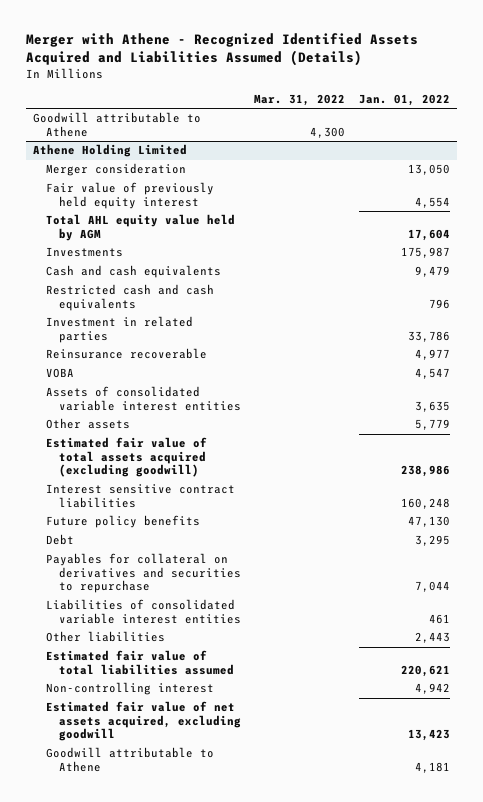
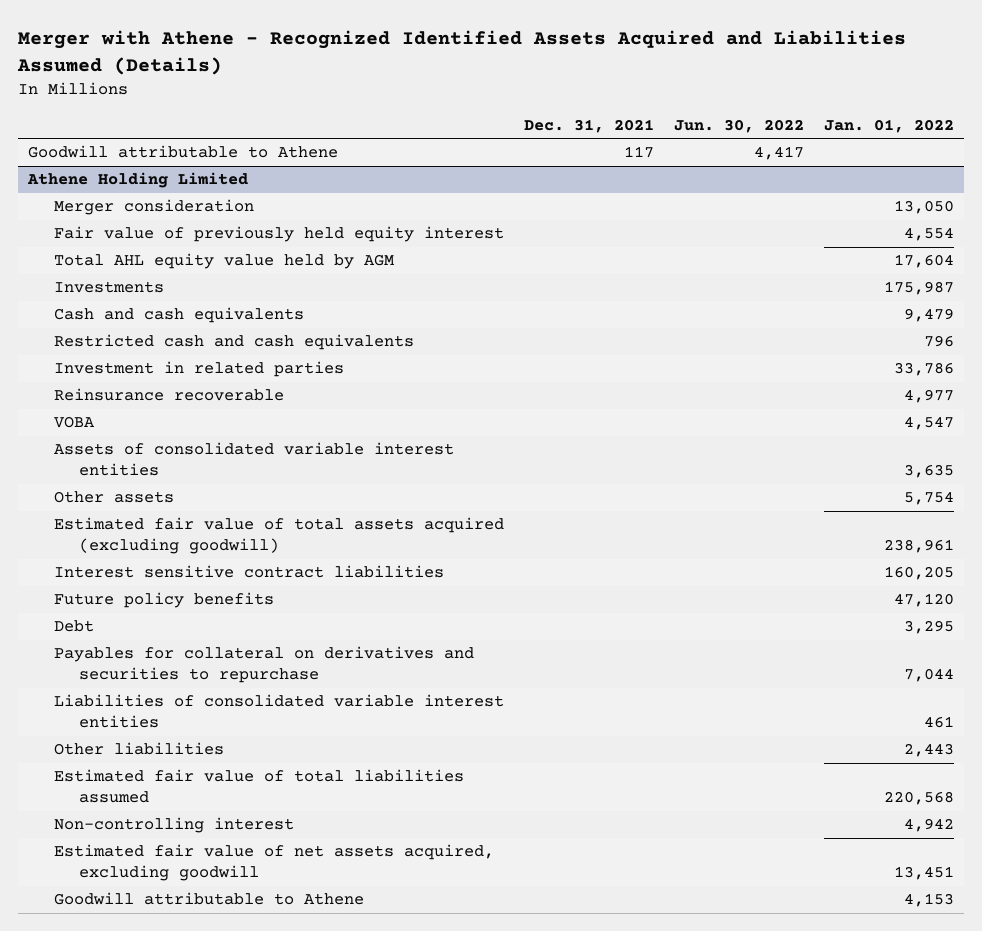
- | Mar. 31, 2022 | Jan. 01, 2022
+ | Dec. 31, 2021 | Jun. 30, 2022 | Jan. 01, 2022
@ Athene Holding Limited
- Other assets | | 5,779
- Estimated fair value of total assets acquired (excluding goodwill) | | 238,986
- Interest sensitive contract liabilities | | 160,248
- Future policy benefits | | 47,130
+ Other assets | | | 5,754
+ Estimated fair value of total assets acquired (excluding goodwill) | | | 238,961
+ Interest sensitive contract liabilities | | | 160,205
+ Future policy benefits | | | 47,120
- Estimated fair value of total liabilities assumed | | 220,621
+ Estimated fair value of total liabilities assumed | | | 220,568
- Estimated fair value of net assets acquired, excluding goodwill | | 13,423
- Goodwill attributable to Athene | | 4,181
+ Estimated fair value of net assets acquired, excluding goodwill | | | 13,451
+ Goodwill attributable to Athene | | | 4,153

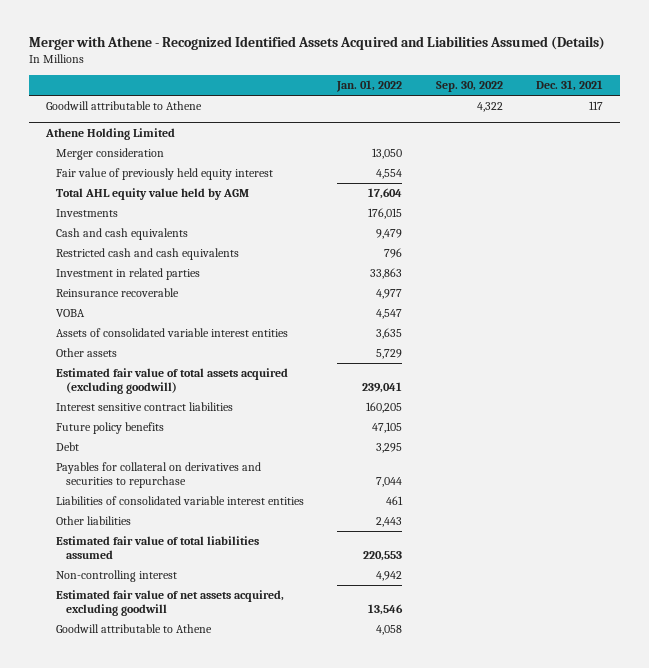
- | Dec. 31, 2021 | Jun. 30, 2022 | Jan. 01, 2022
+ | Jan. 01, 2022 | Sep. 30, 2022 | Dec. 31, 2021
@ Athene Holding Limited
- Investments | | | 175,987
+ Investments | 176,015 | |
- Investment in related parties | | | 33,786
+ Investment in related parties | 33,863 | |
- Other assets | | | 5,754
- Estimated fair value of total assets acquired (excluding goodwill) | | | 238,961
+ Other assets | 5,729 | |
+ Estimated fair value of total assets acquired (excluding goodwill) | 239,041 | |
- Future policy benefits | | | 47,120
+ Future policy benefits | 47,105 | |
- Estimated fair value of total liabilities assumed | | | 220,568
+ Estimated fair value of total liabilities assumed | 220,553 | |
- Estimated fair value of net assets acquired, excluding goodwill | | | 13,451
- Goodwill attributable to Athene | | | 4,153
+ Estimated fair value of net assets acquired, excluding goodwill | 13,546 | |
+ Goodwill attributable to Athene | 4,058 | |

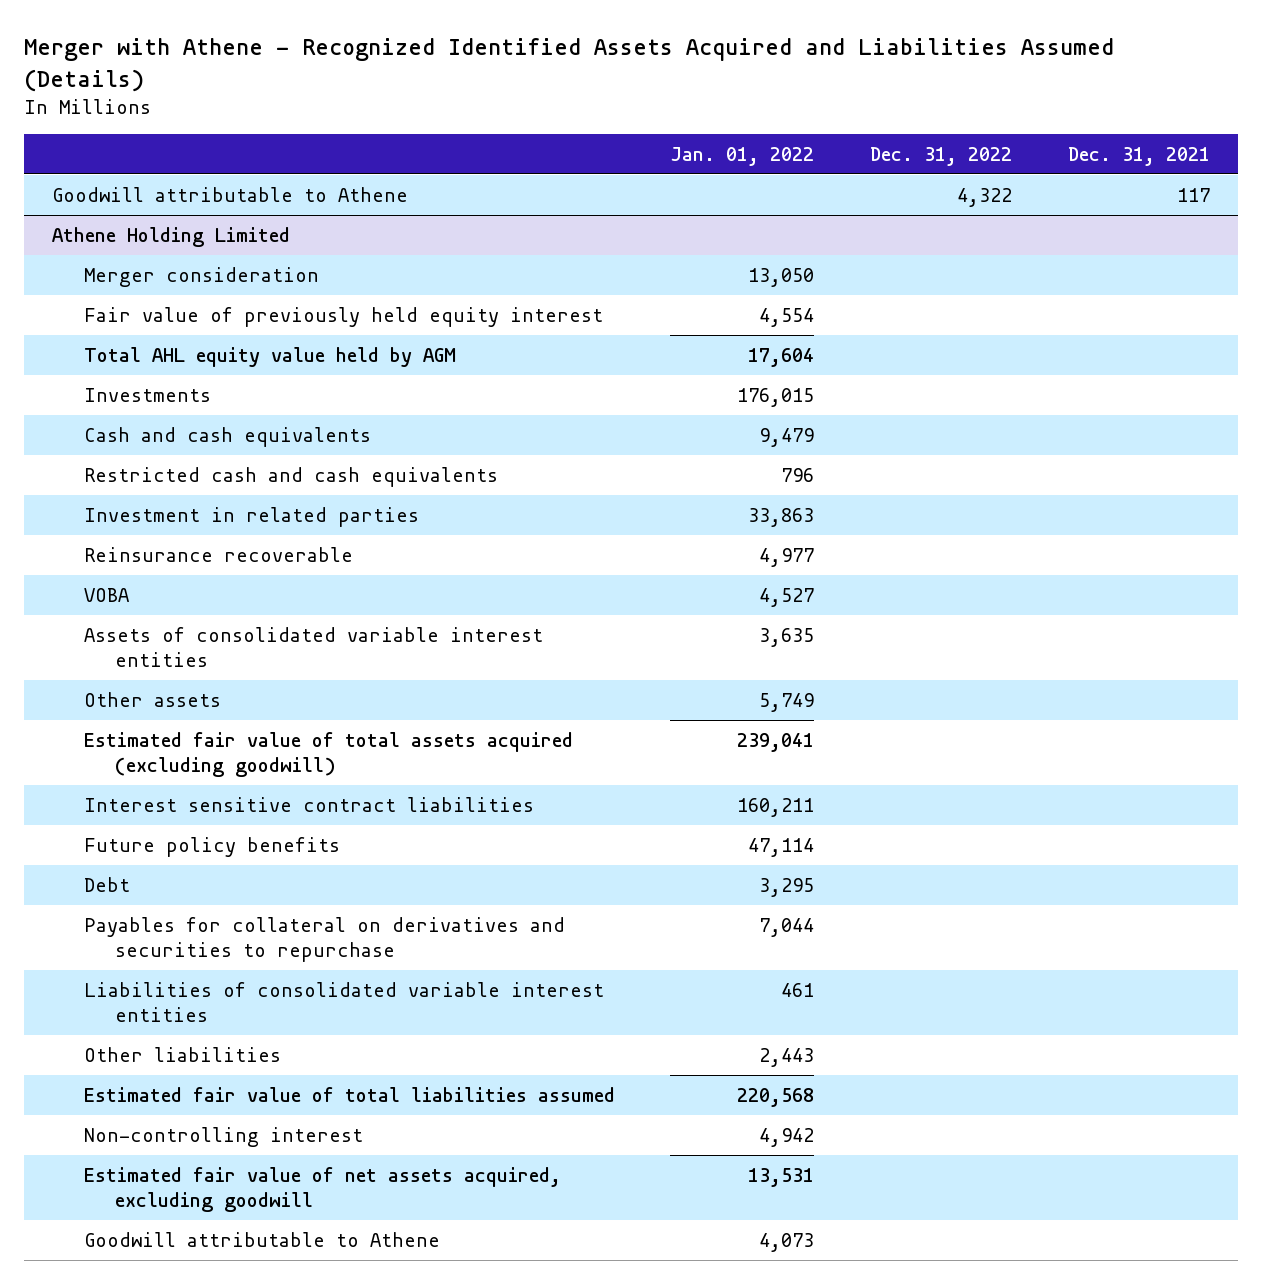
- | Jan. 01, 2022 | Sep. 30, 2022 | Dec. 31, 2021
+ | Jan. 01, 2022 | Dec. 31, 2022 | Dec. 31, 2021
@ Athene Holding Limited
- VOBA | 4,547 | |
+ VOBA | 4,527 | |
- Other assets | 5,729 | |
+ Other assets | 5,749 | |
- Interest sensitive contract liabilities | 160,205 | |
- Future policy benefits | 47,105 | |
+ Interest sensitive contract liabilities | 160,211 | |
+ Future policy benefits | 47,114 | |
- Estimated fair value of total liabilities assumed | 220,553 | |
+ Estimated fair value of total liabilities assumed | 220,568 | |
- Estimated fair value of net assets acquired, excluding goodwill | 13,546 | |
- Goodwill attributable to Athene | 4,058 | |
+ Estimated fair value of net assets acquired, excluding goodwill | 13,531 | |
+ Goodwill attributable to Athene | 4,073 | |

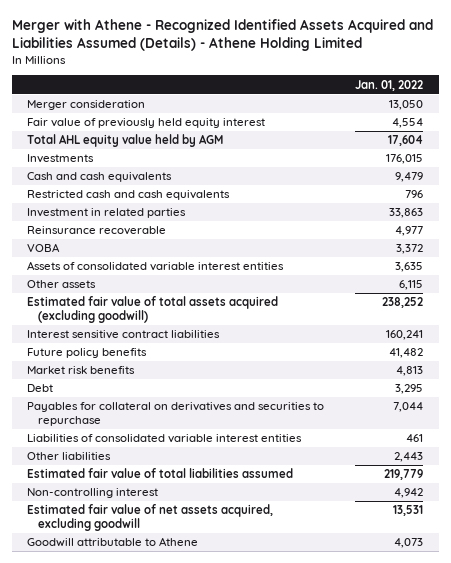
- Merger with Athene - Recognized Identified Assets Acquired and Liabilities Assumed (Details)
+ Merger with Athene - Recognized Identified Assets Acquired and Liabilities Assumed (Details) - Athene Holding Limited
- | Jan. 01, 2022 | Dec. 31, 2022 | Dec. 31, 2021
+ | Jan. 01, 2022
- Goodwill attributable to Athene | | 4,322 | 117
- Athene Holding Limited
- VOBA | 4,527 | |
+ VOBA | 3,372
- Other assets | 5,749 | |
- Estimated fair value of total assets acquired (excluding goodwill) | 239,041 | |
- Interest sensitive contract liabilities | 160,211 | |
- Future policy benefits | 47,114 | |
+ Other assets | 6,115
+ Estimated fair value of total assets acquired (excluding goodwill) | 238,252
+ Interest sensitive contract liabilities | 160,241
+ Future policy benefits | 41,482
+ Market risk benefits | 4,813
- Estimated fair value of total liabilities assumed | 220,568 | |
+ Estimated fair value of total liabilities assumed | 219,779

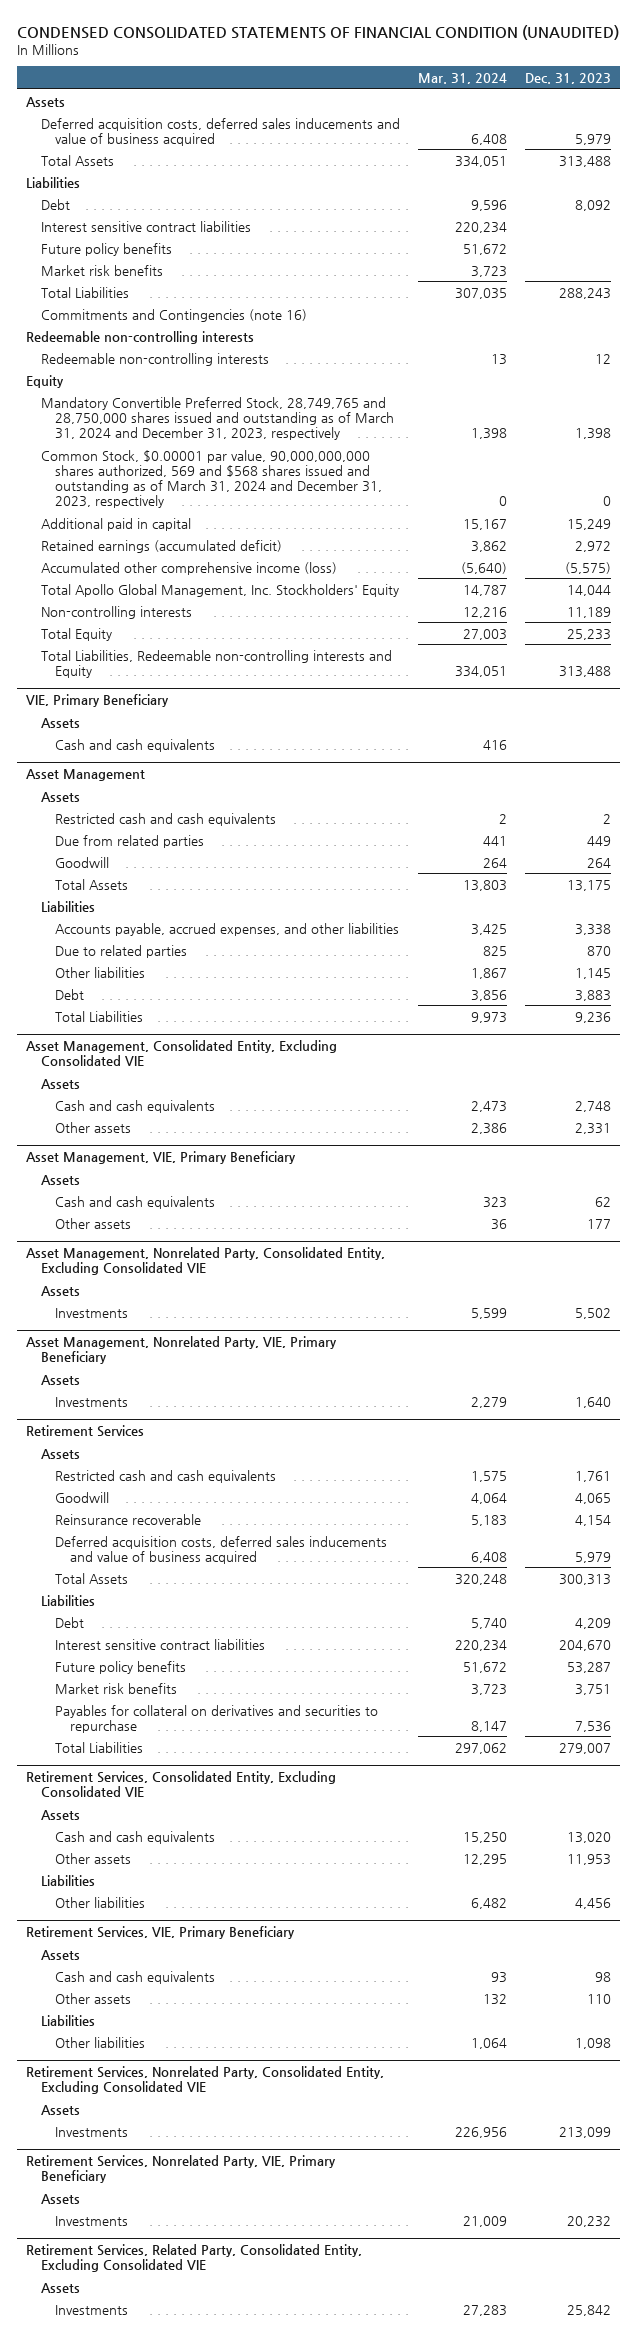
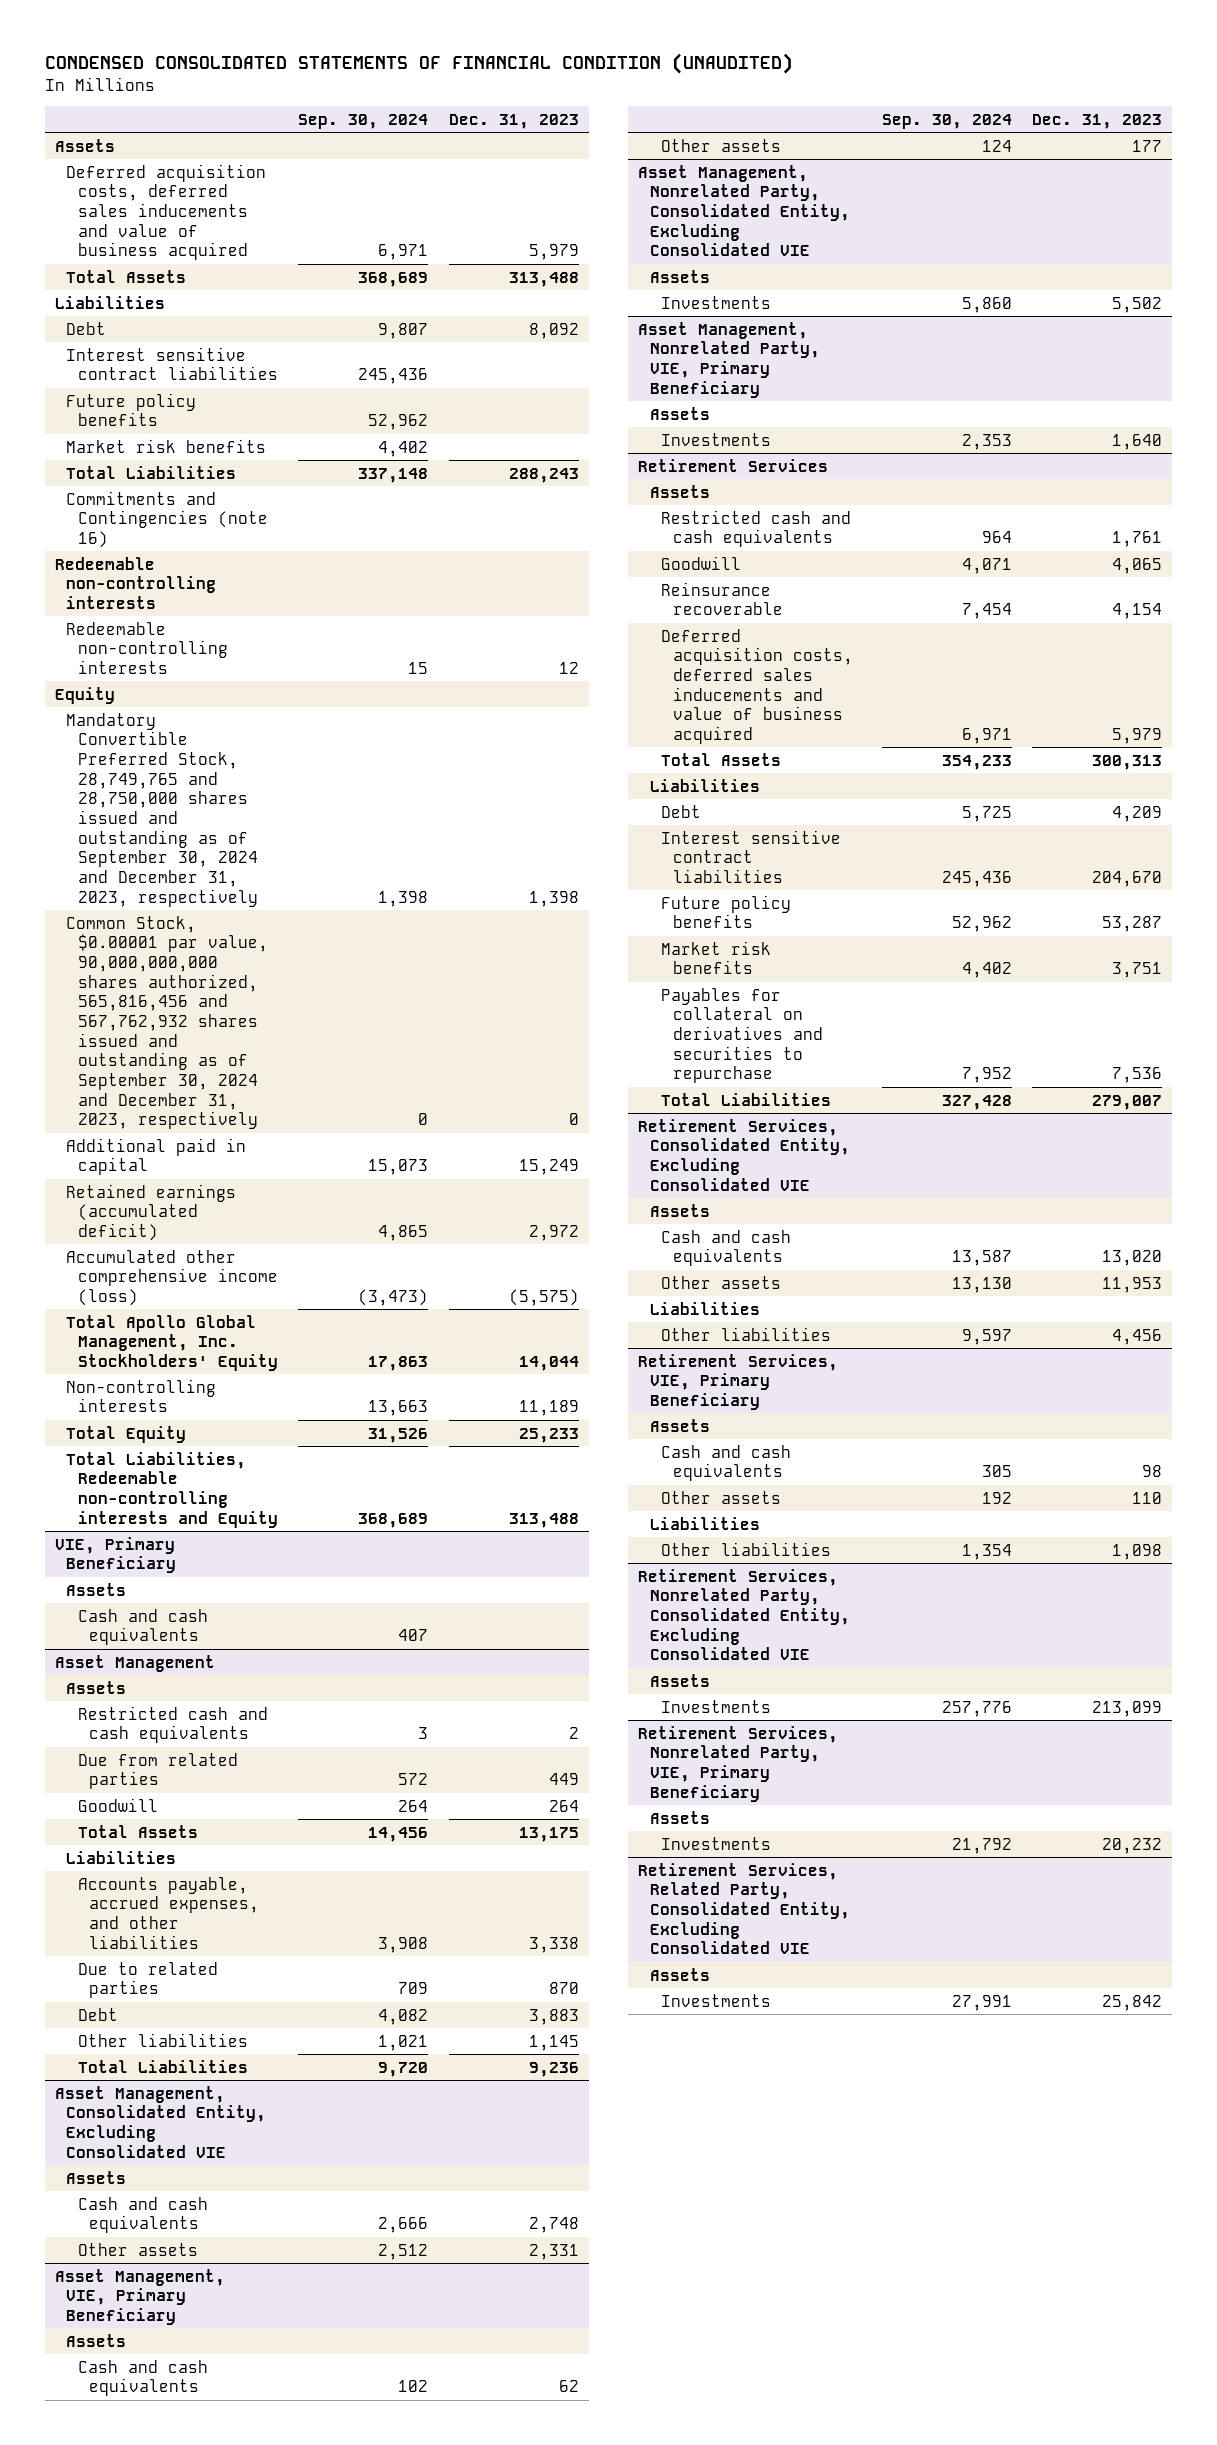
- | Mar. 31, 2024 | Dec. 31, 2023
+ | Sep. 30, 2024 | Dec. 31, 2023
- Mandatory Convertible Preferred Stock, 28,749,765 and 28,750,000 shares issued and outstanding as of March 31, 2024 and December 31, 2023, respectively | 1,398 | 1,398
- Common Stock, $0.00001 par value, 90,000,000,000 shares authorized, 569 and $568 shares issued and outstanding as of March 31, 2024 and December 31, 2023, respectively | 0 | 0
+ Mandatory Convertible Preferred Stock, 28,749,765 and 28,750,000 shares issued and outstanding as of September 30, 2024 and December 31, 2023, respectively | 1,398 | 1,398
+ Common Stock, $0.00001 par value, 90,000,000,000 shares authorized, 565,816,456 and 567,762,932 shares issued and outstanding as of September 30, 2024 and December 31, 2023, respectively | 0 | 0
@ Asset Management
moved down: Other liabilities | 1,021 | 1,145

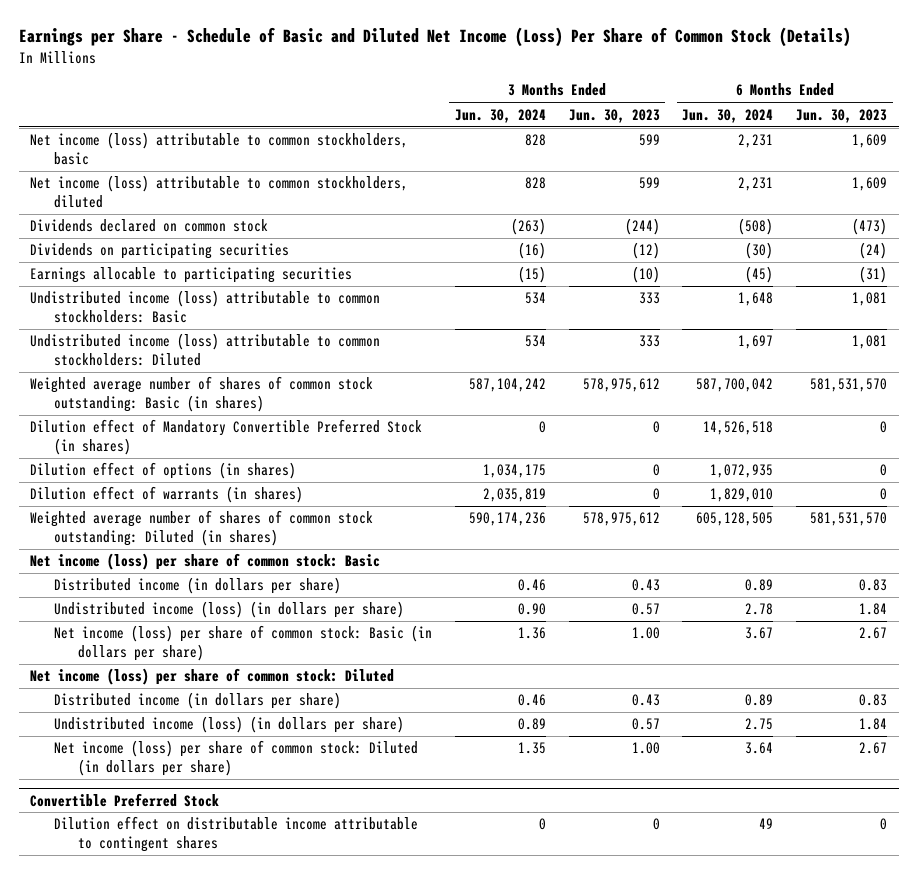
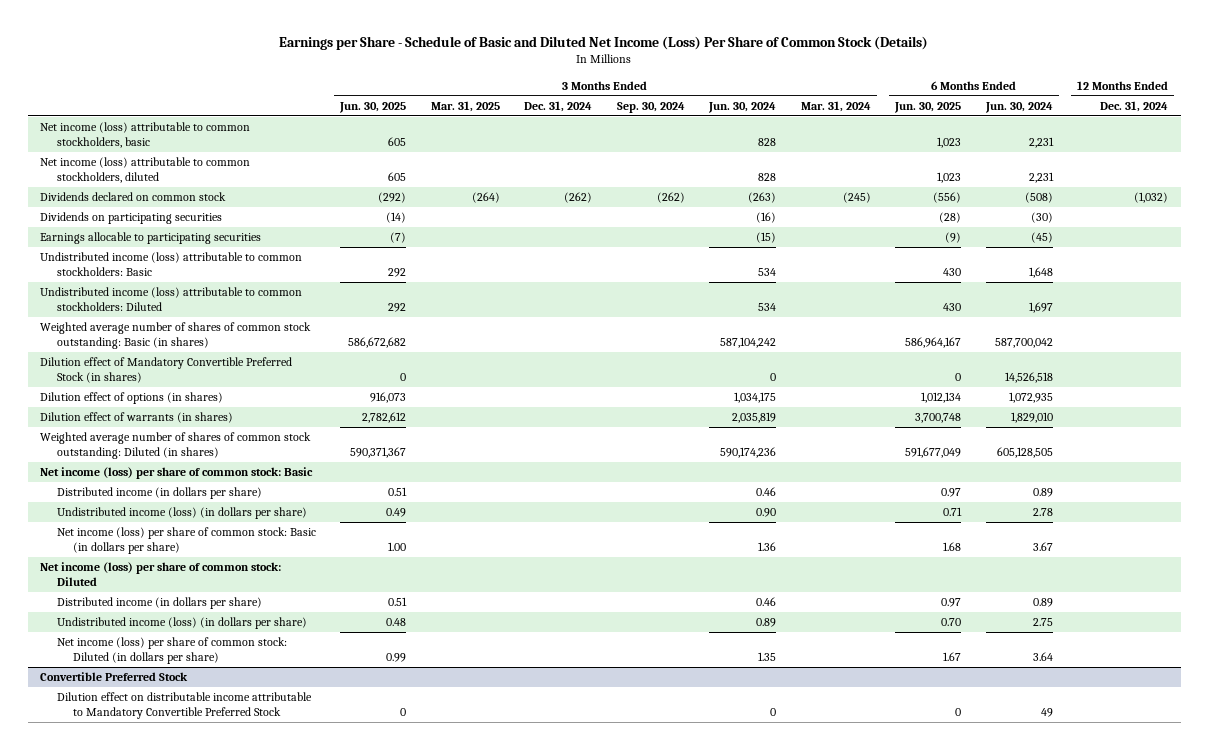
- | 3 Months Ended Jun. 30, 2024 | 3 Months Ended Jun. 30, 2023 | 6 Months Ended Jun. 30, 2024 | 6 Months Ended Jun. 30, 2023
+ | 3 Months Ended Jun. 30, 2025 | 3 Months Ended Mar. 31, 2025 | 3 Months Ended Dec. 31, 2024 | 3 Months Ended Sep. 30, 2024 | 3 Months Ended Jun. 30, 2024 | 3 Months Ended Mar. 31, 2024 | 6 Months Ended Jun. 30, 2025 | 6 Months Ended Jun. 30, 2024 | 12 Months Ended Dec. 31, 2024
@ Convertible Preferred Stock
- Dilution effect on distributable income attributable to contingent shares | 0 | 0 | 49 | 0
+ Dilution effect on distributable income attributable to Mandatory Convertible Preferred Stock | 0 | | | | 0 | | 0 | 49 |

